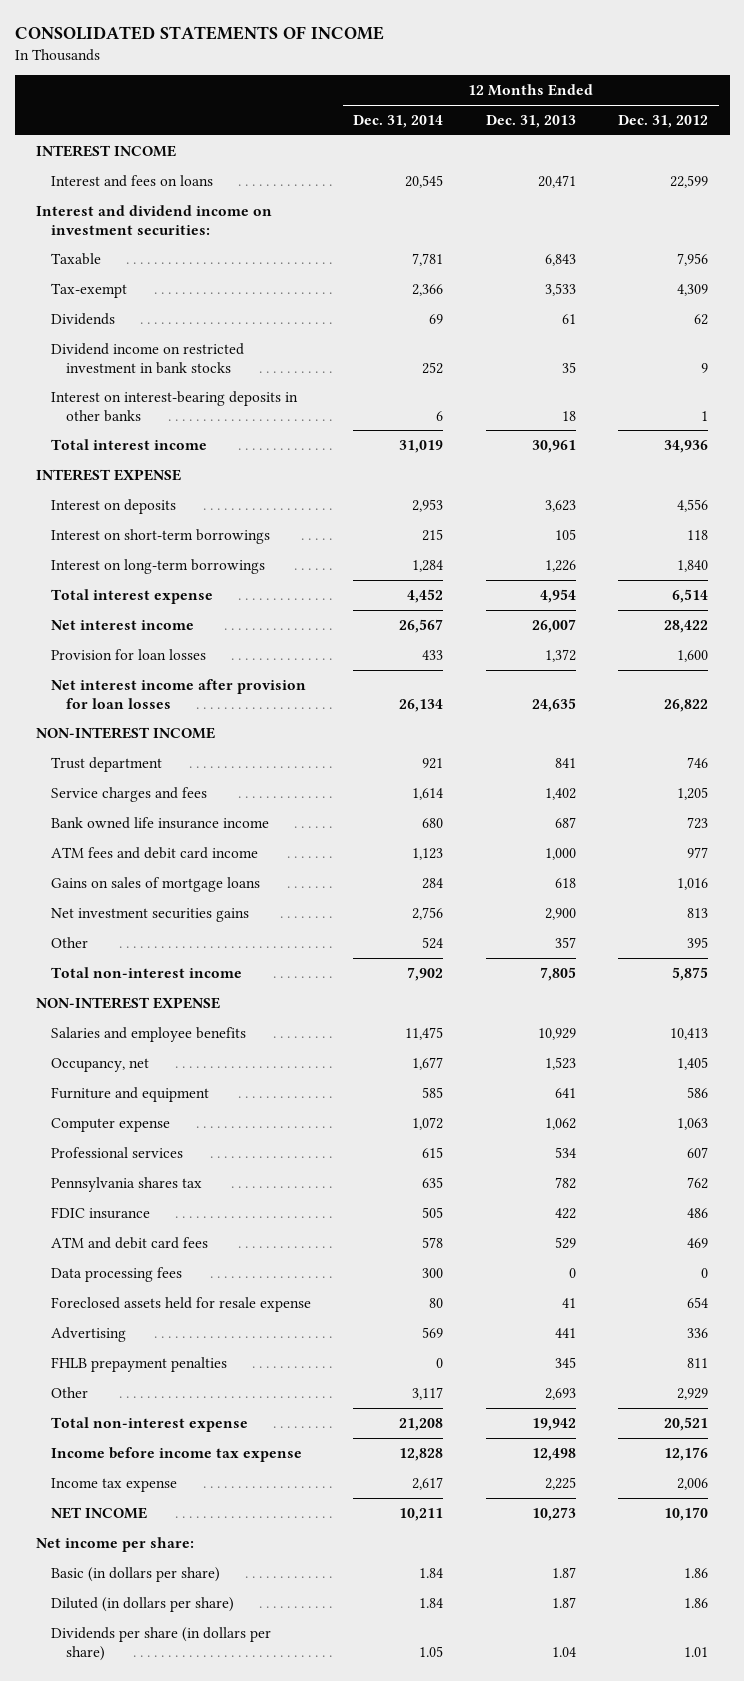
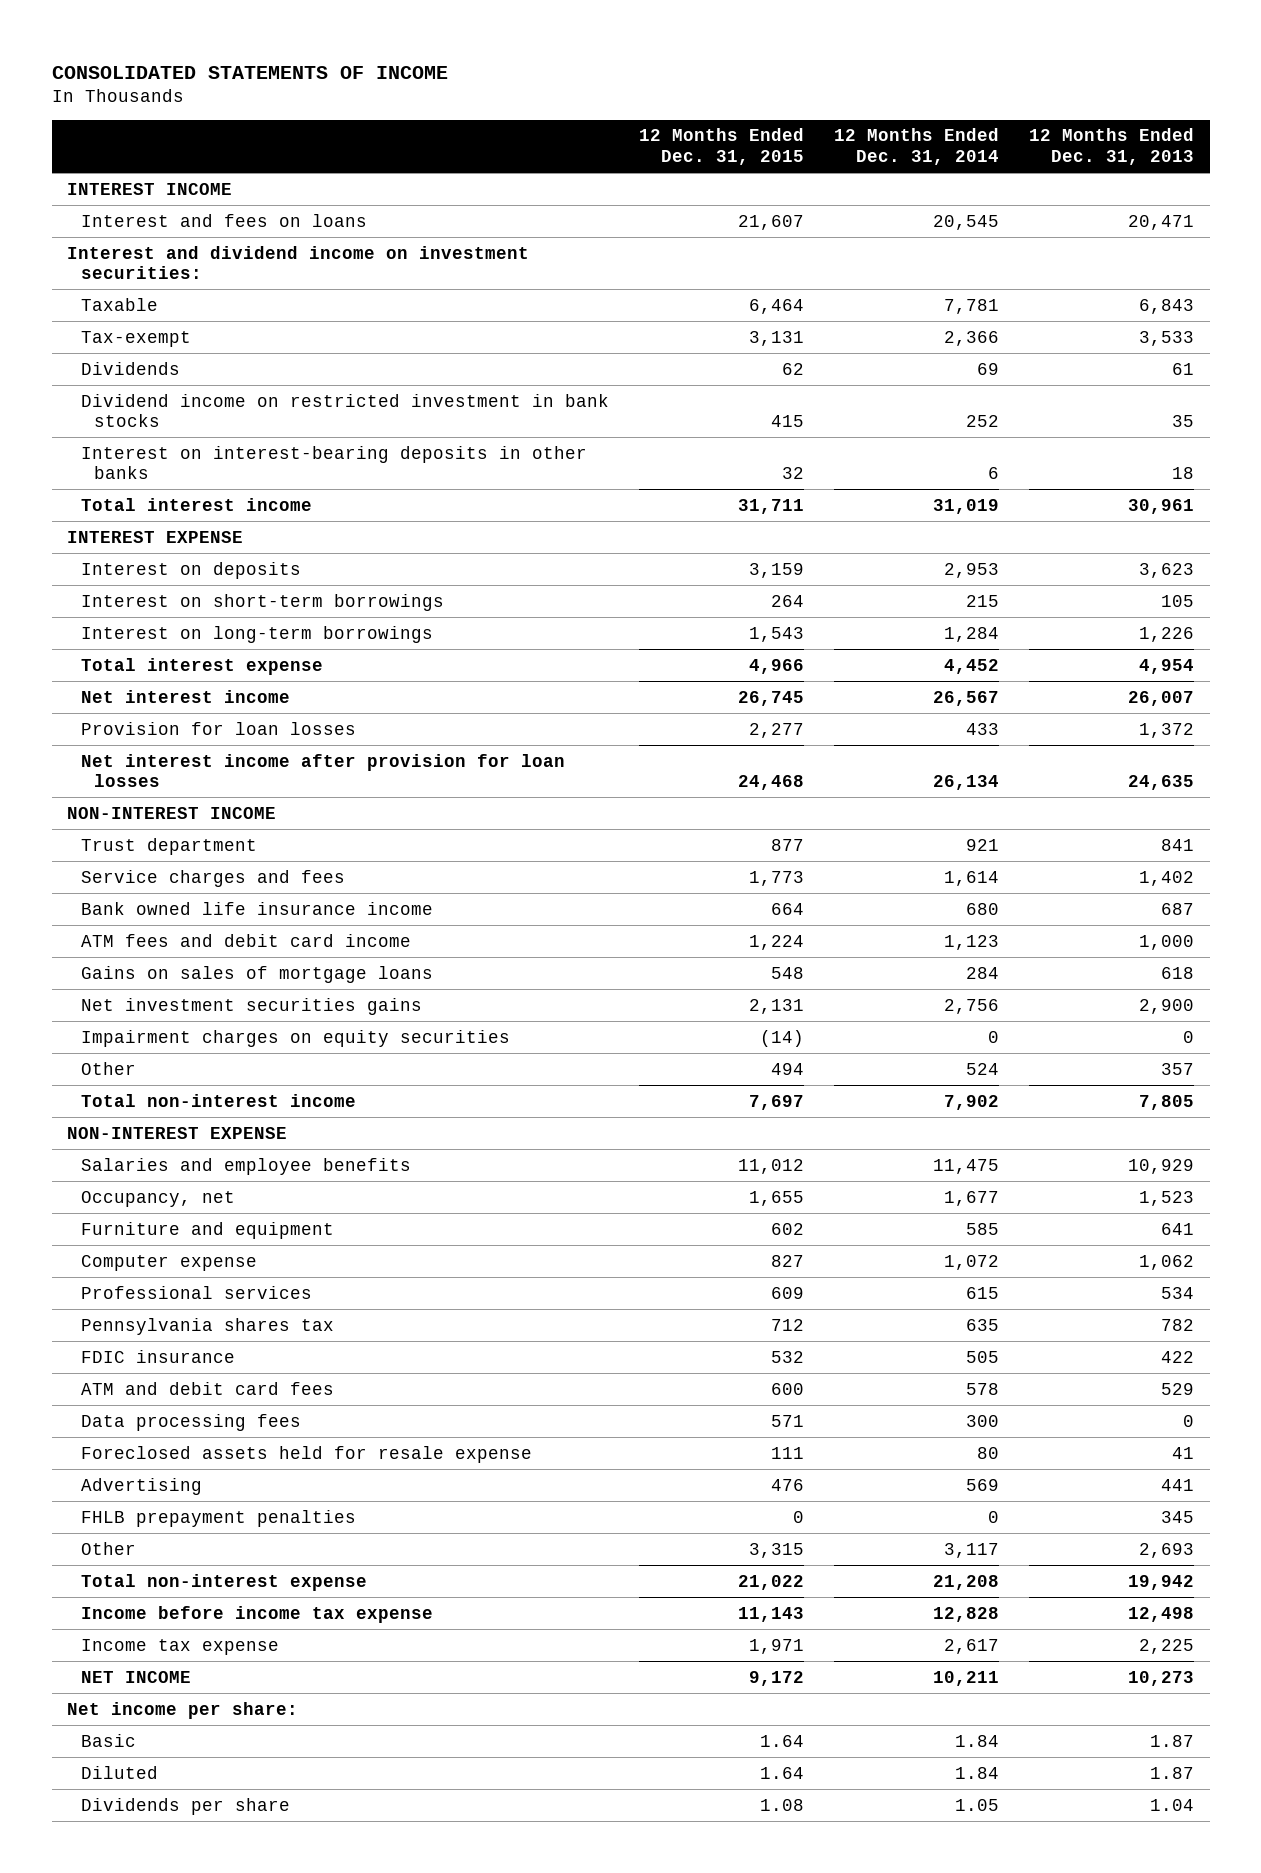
- | 12 Months Ended Dec. 31, 2014 | 12 Months Ended Dec. 31, 2013 | 12 Months Ended Dec. 31, 2012
+ | 12 Months Ended Dec. 31, 2015 | 12 Months Ended Dec. 31, 2014 | 12 Months Ended Dec. 31, 2013
+ Impairment charges on equity securities | (14) | 0 | 0
- Basic (in dollars per share) | 1.84 | 1.87 | 1.86
- Diluted (in dollars per share) | 1.84 | 1.87 | 1.86
- Dividends per share (in dollars per share) | 1.05 | 1.04 | 1.01
+ Basic | 1.64 | 1.84 | 1.87
+ Diluted | 1.64 | 1.84 | 1.87
+ Dividends per share | 1.08 | 1.05 | 1.04

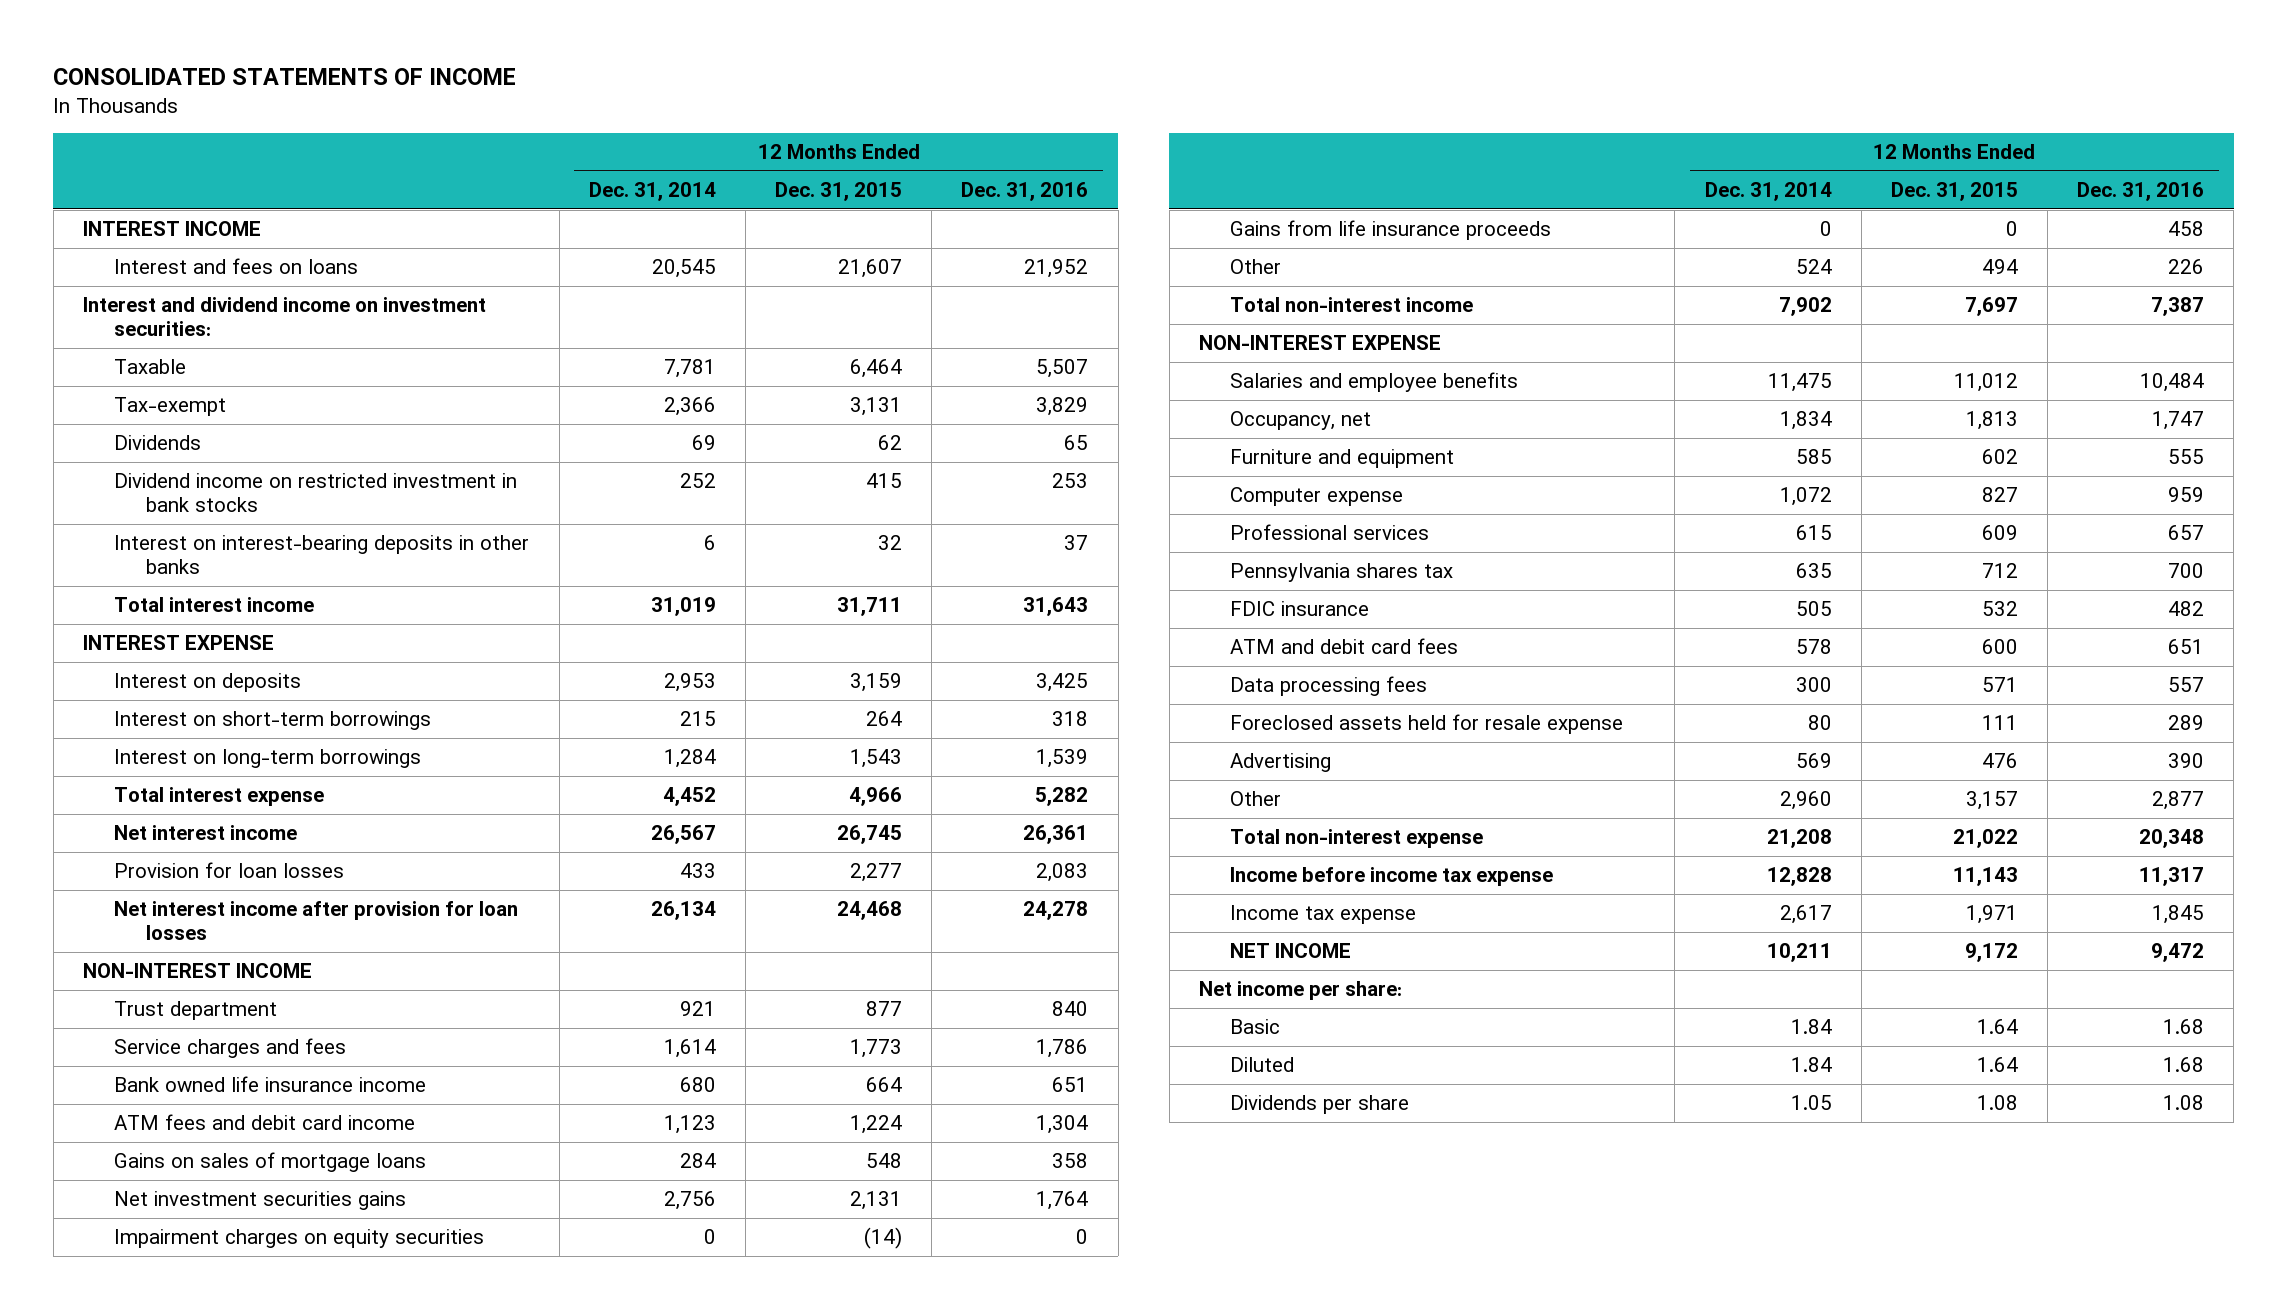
- | 12 Months Ended Dec. 31, 2015 | 12 Months Ended Dec. 31, 2014 | 12 Months Ended Dec. 31, 2013
+ | 12 Months Ended Dec. 31, 2014 | 12 Months Ended Dec. 31, 2015 | 12 Months Ended Dec. 31, 2016
+ Gains from life insurance proceeds | 0 | 0 | 458
- Occupancy, net | 1,655 | 1,677 | 1,523
+ Occupancy, net | 1,834 | 1,813 | 1,747
- FHLB prepayment penalties | 0 | 0 | 345
- Other | 3,315 | 3,117 | 2,693
+ Other | 2,960 | 3,157 | 2,877

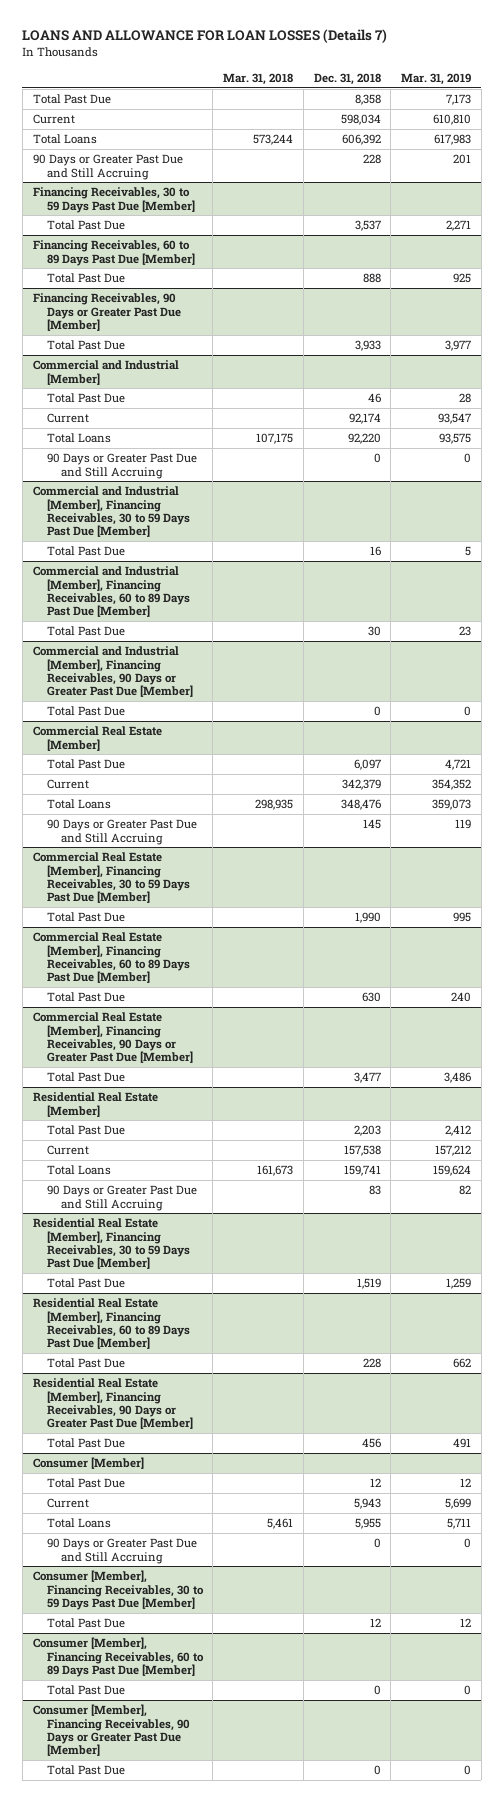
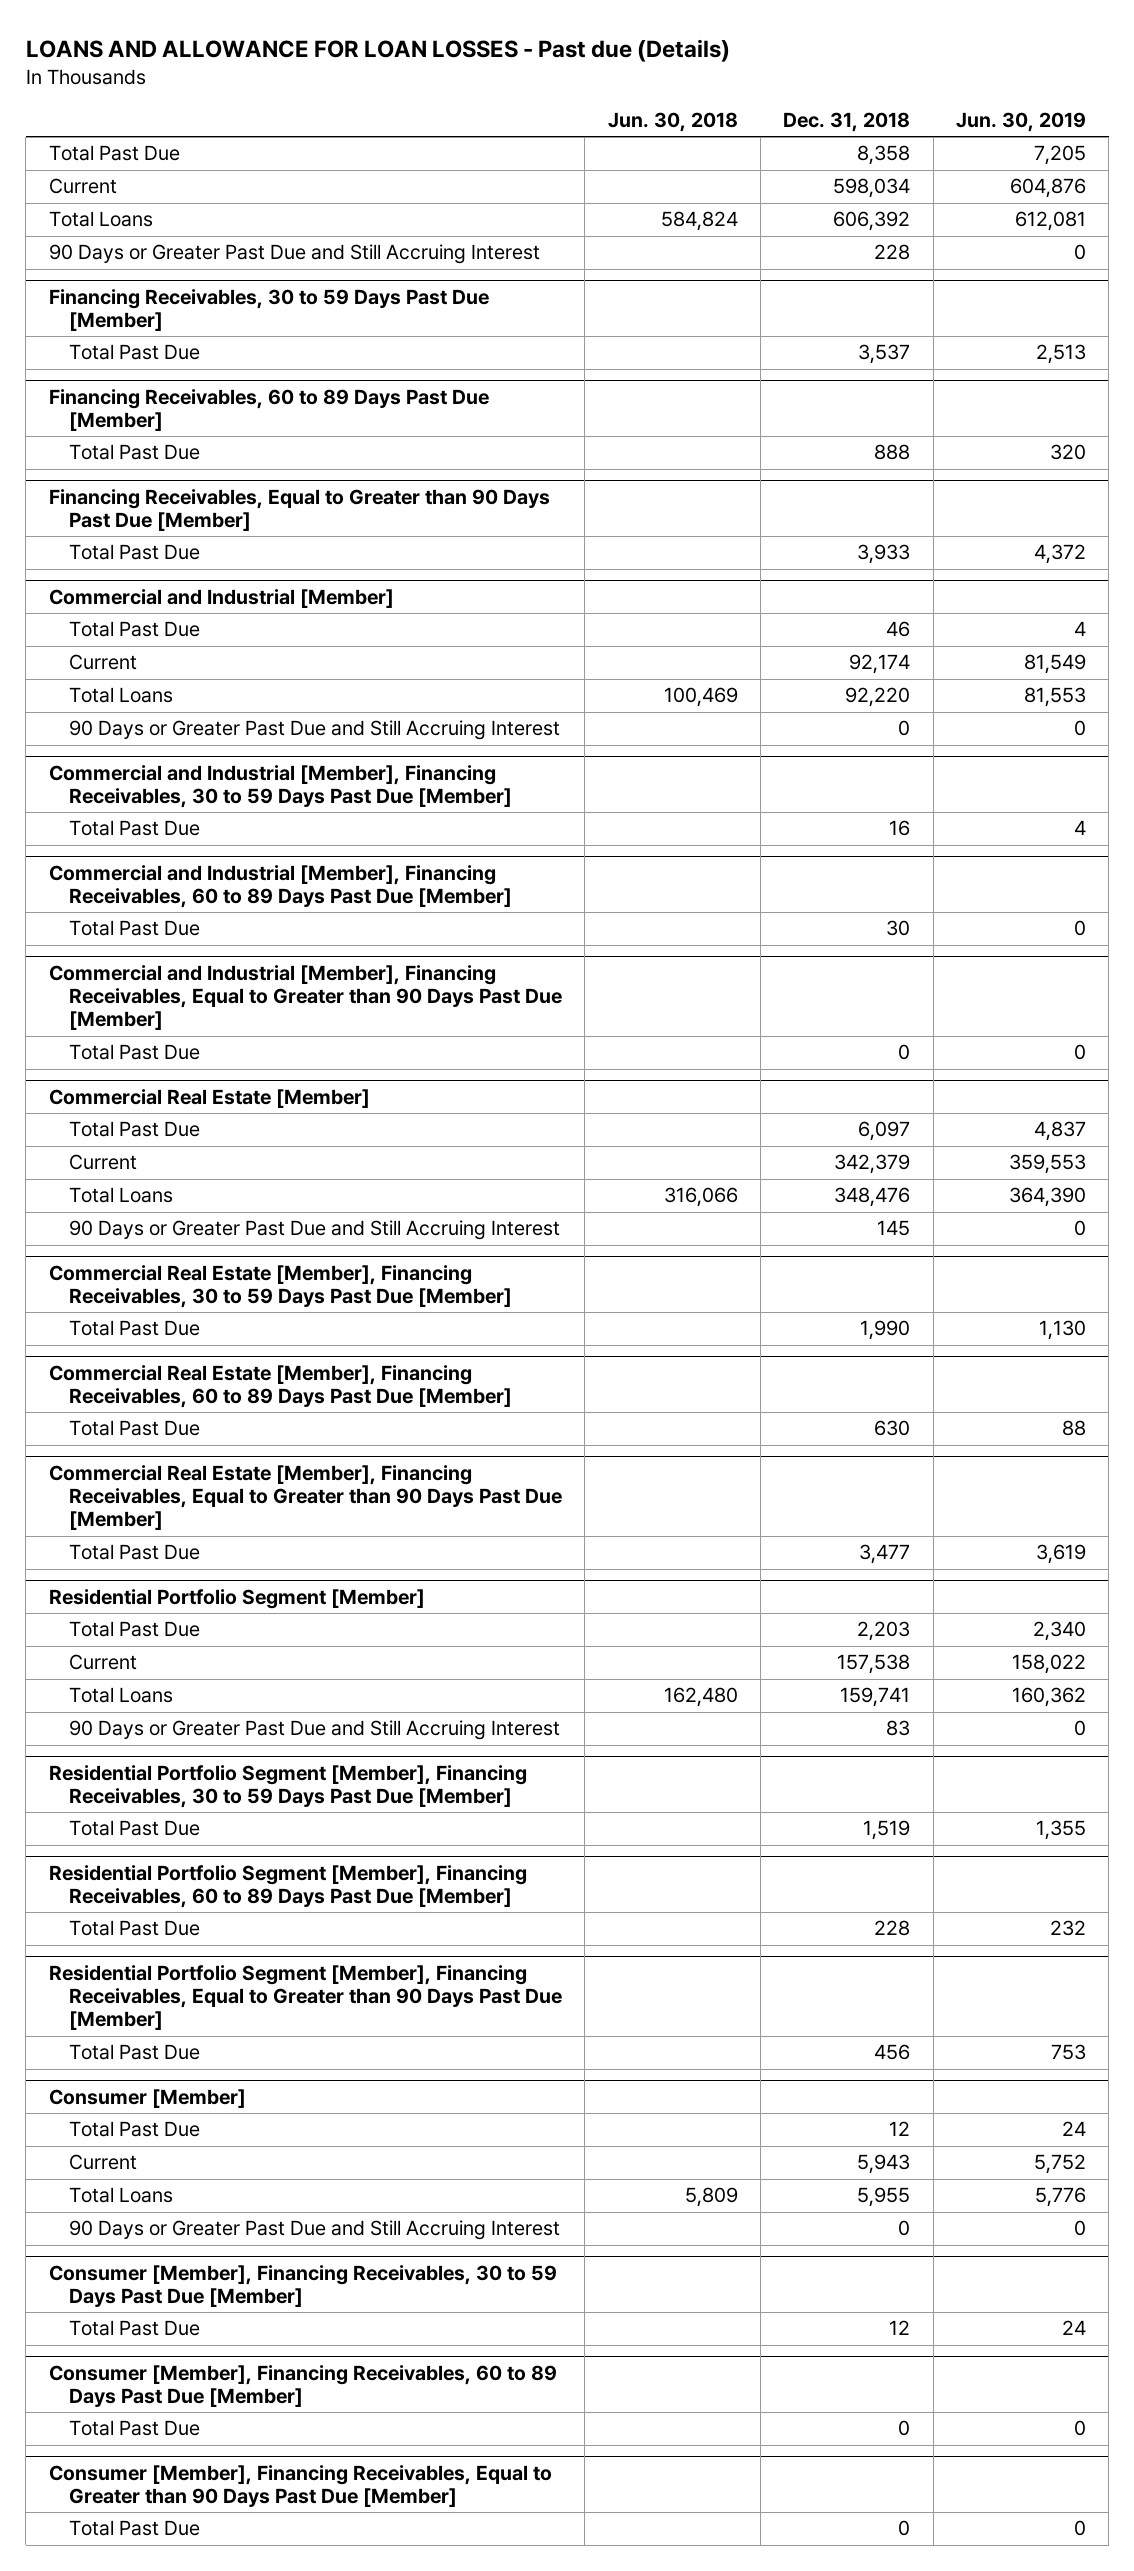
- LOANS AND ALLOWANCE FOR LOAN LOSSES (Details 7)
+ LOANS AND ALLOWANCE FOR LOAN LOSSES - Past due (Details)
- | Mar. 31, 2018 | Dec. 31, 2018 | Mar. 31, 2019
+ | Jun. 30, 2018 | Dec. 31, 2018 | Jun. 30, 2019
- 90 Days or Greater Past Due and Still Accruing | | 228 | 201
+ 90 Days or Greater Past Due and Still Accruing Interest | | 228 | 0
- Financing Receivables, 90 Days or Greater Past Due [Member]
+ Financing Receivables, Equal to Greater than 90 Days Past Due [Member]
@ Commercial and Industrial [Member]
- 90 Days or Greater Past Due and Still Accruing | | 0 | 0
+ 90 Days or Greater Past Due and Still Accruing Interest | | 0 | 0
- Commercial and Industrial [Member], Financing Receivables, 90 Days or Greater Past Due [Member]
+ Commercial and Industrial [Member], Financing Receivables, Equal to Greater than 90 Days Past Due [Member]
@ Commercial Real Estate [Member]
- 90 Days or Greater Past Due and Still Accruing | | 145 | 119
+ 90 Days or Greater Past Due and Still Accruing Interest | | 145 | 0
- Commercial Real Estate [Member], Financing Receivables, 90 Days or Greater Past Due [Member]
+ Commercial Real Estate [Member], Financing Receivables, Equal to Greater than 90 Days Past Due [Member]
- Residential Real Estate [Member]
+ Residential Portfolio Segment [Member]
- 90 Days or Greater Past Due and Still Accruing | | 83 | 82
- Residential Real Estate [Member], Financing Receivables, 30 to 59 Days Past Due [Member]
+ 90 Days or Greater Past Due and Still Accruing Interest | | 83 | 0
+ Residential Portfolio Segment [Member], Financing Receivables, 30 to 59 Days Past Due [Member]
- Residential Real Estate [Member], Financing Receivables, 60 to 89 Days Past Due [Member]
+ Residential Portfolio Segment [Member], Financing Receivables, 60 to 89 Days Past Due [Member]
- Residential Real Estate [Member], Financing Receivables, 90 Days or Greater Past Due [Member]
+ Residential Portfolio Segment [Member], Financing Receivables, Equal to Greater than 90 Days Past Due [Member]
@ Consumer [Member]
- 90 Days or Greater Past Due and Still Accruing | | 0 | 0
+ 90 Days or Greater Past Due and Still Accruing Interest | | 0 | 0
- Consumer [Member], Financing Receivables, 90 Days or Greater Past Due [Member]
+ Consumer [Member], Financing Receivables, Equal to Greater than 90 Days Past Due [Member]

